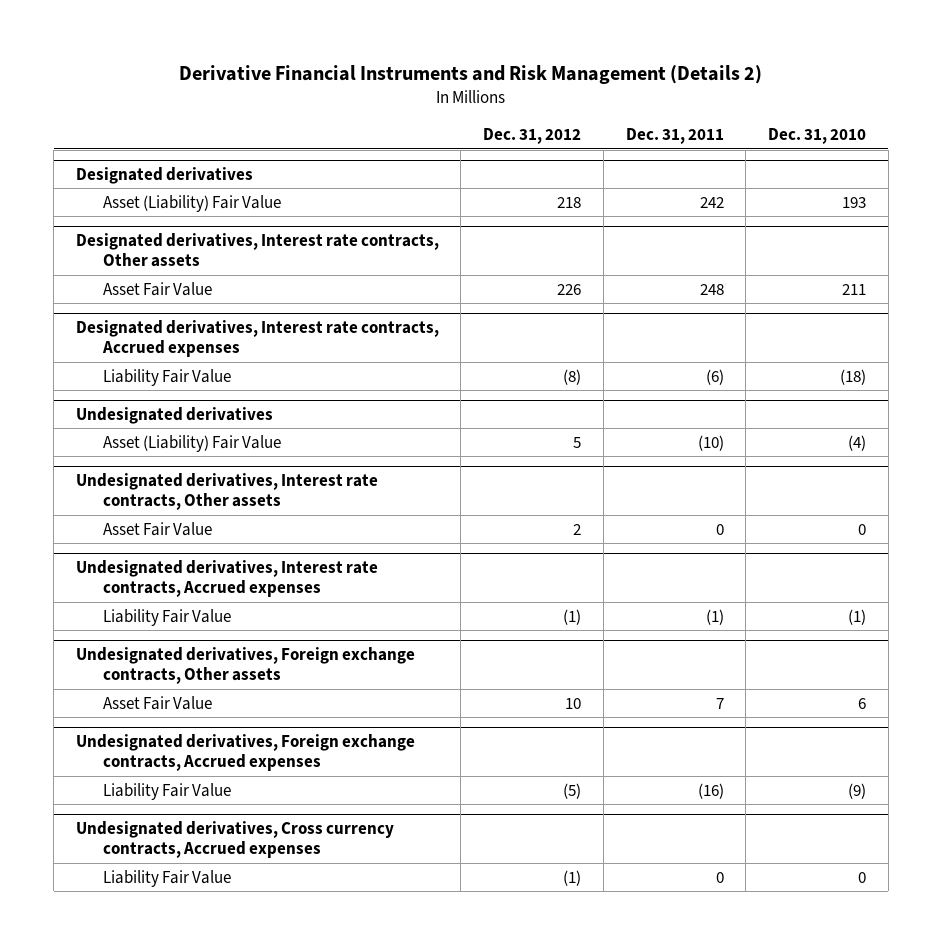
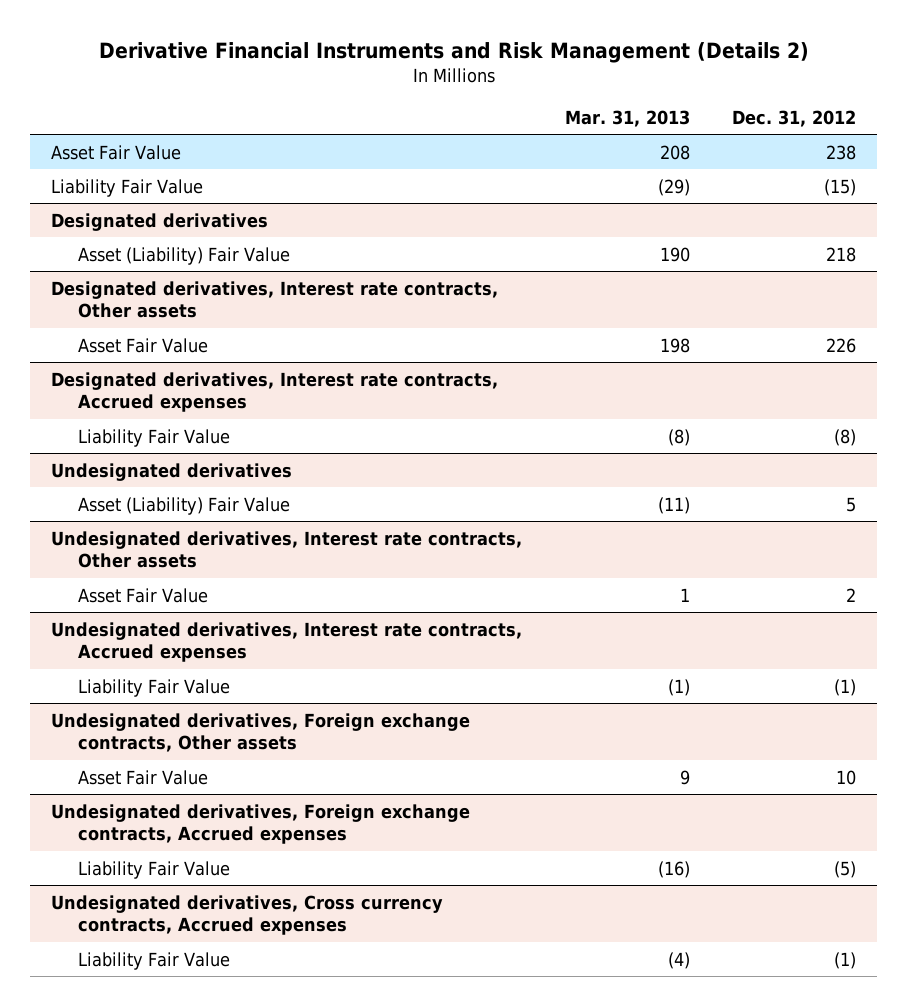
- | Dec. 31, 2012 | Dec. 31, 2011 | Dec. 31, 2010
+ | Mar. 31, 2013 | Dec. 31, 2012
+ Asset Fair Value | 208 | 238
+ Liability Fair Value | (29) | (15)

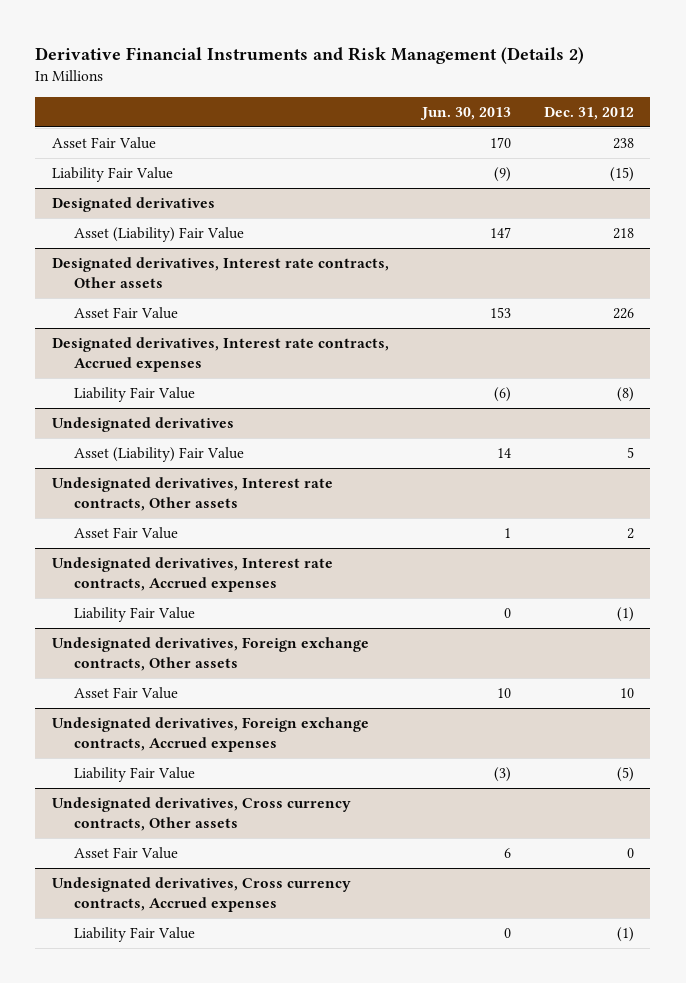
- | Mar. 31, 2013 | Dec. 31, 2012
+ | Jun. 30, 2013 | Dec. 31, 2012
+ Undesignated derivatives, Cross currency contracts, Other assets
+ Asset Fair Value | 6 | 0

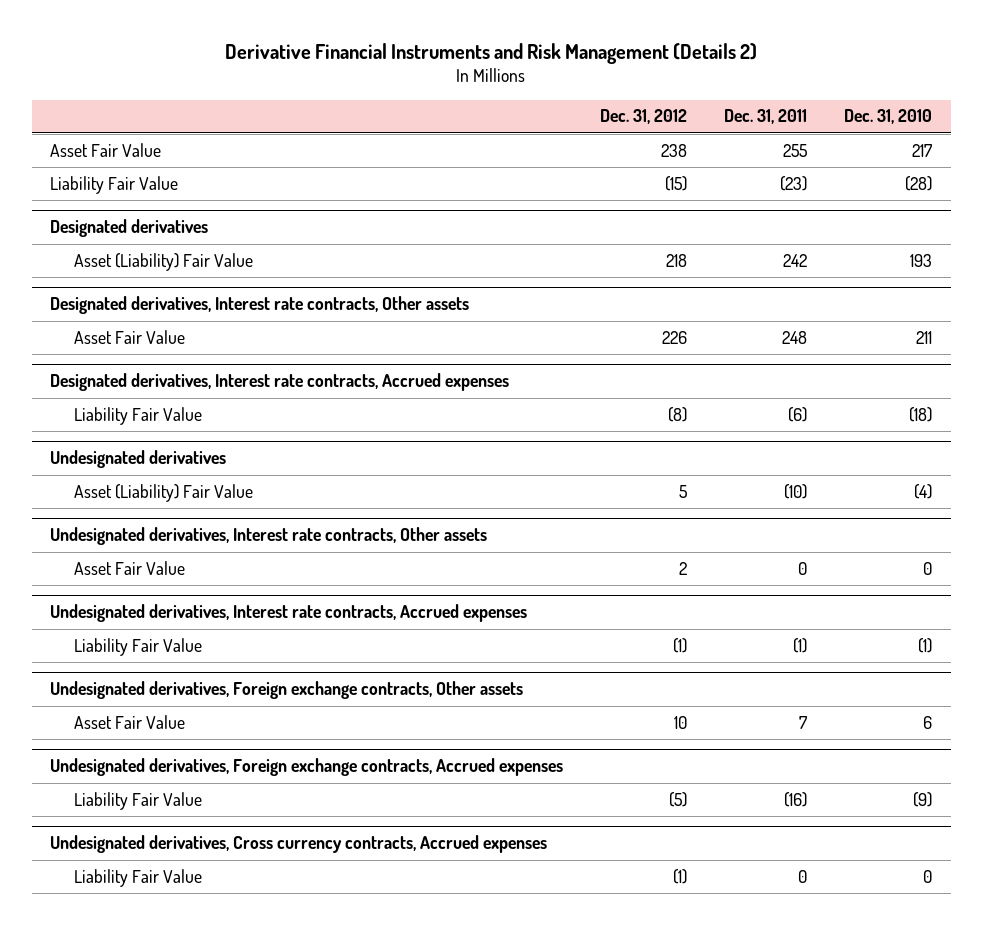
- | Jun. 30, 2013 | Dec. 31, 2012
+ | Dec. 31, 2012 | Dec. 31, 2011 | Dec. 31, 2010
- Undesignated derivatives, Cross currency contracts, Other assets
- Asset Fair Value | 6 | 0

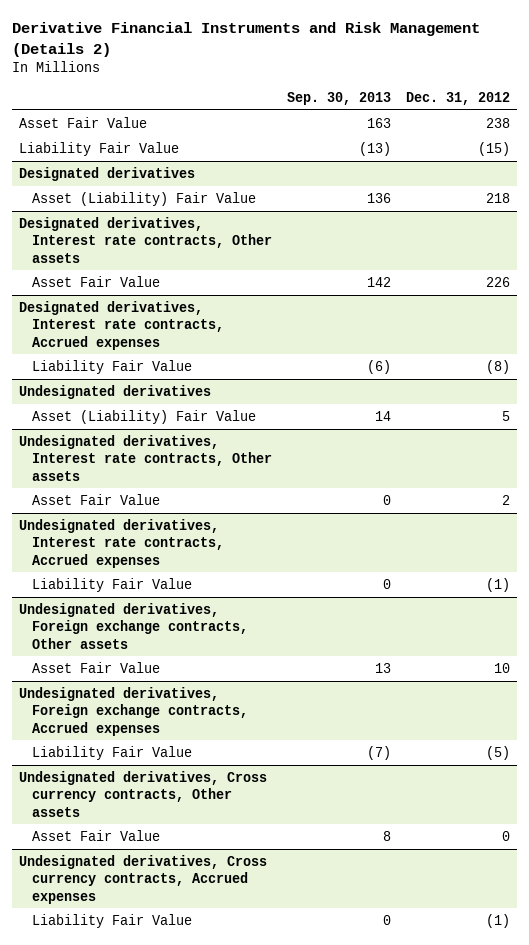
- | Dec. 31, 2012 | Dec. 31, 2011 | Dec. 31, 2010
+ | Sep. 30, 2013 | Dec. 31, 2012
+ Undesignated derivatives, Cross currency contracts, Other assets
+ Asset Fair Value | 8 | 0

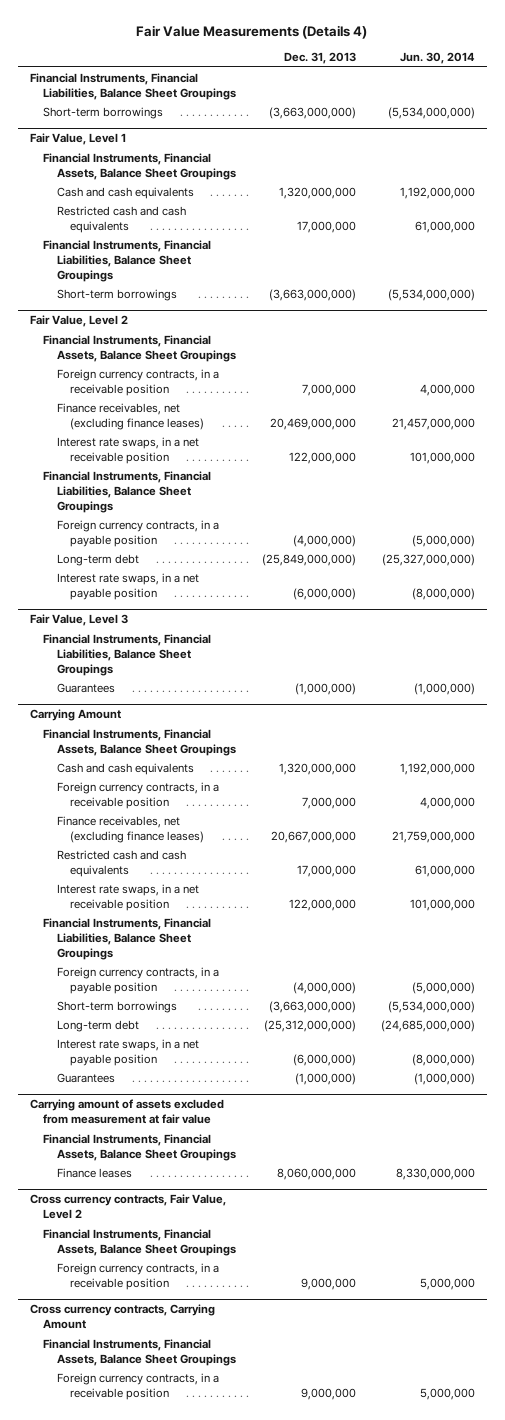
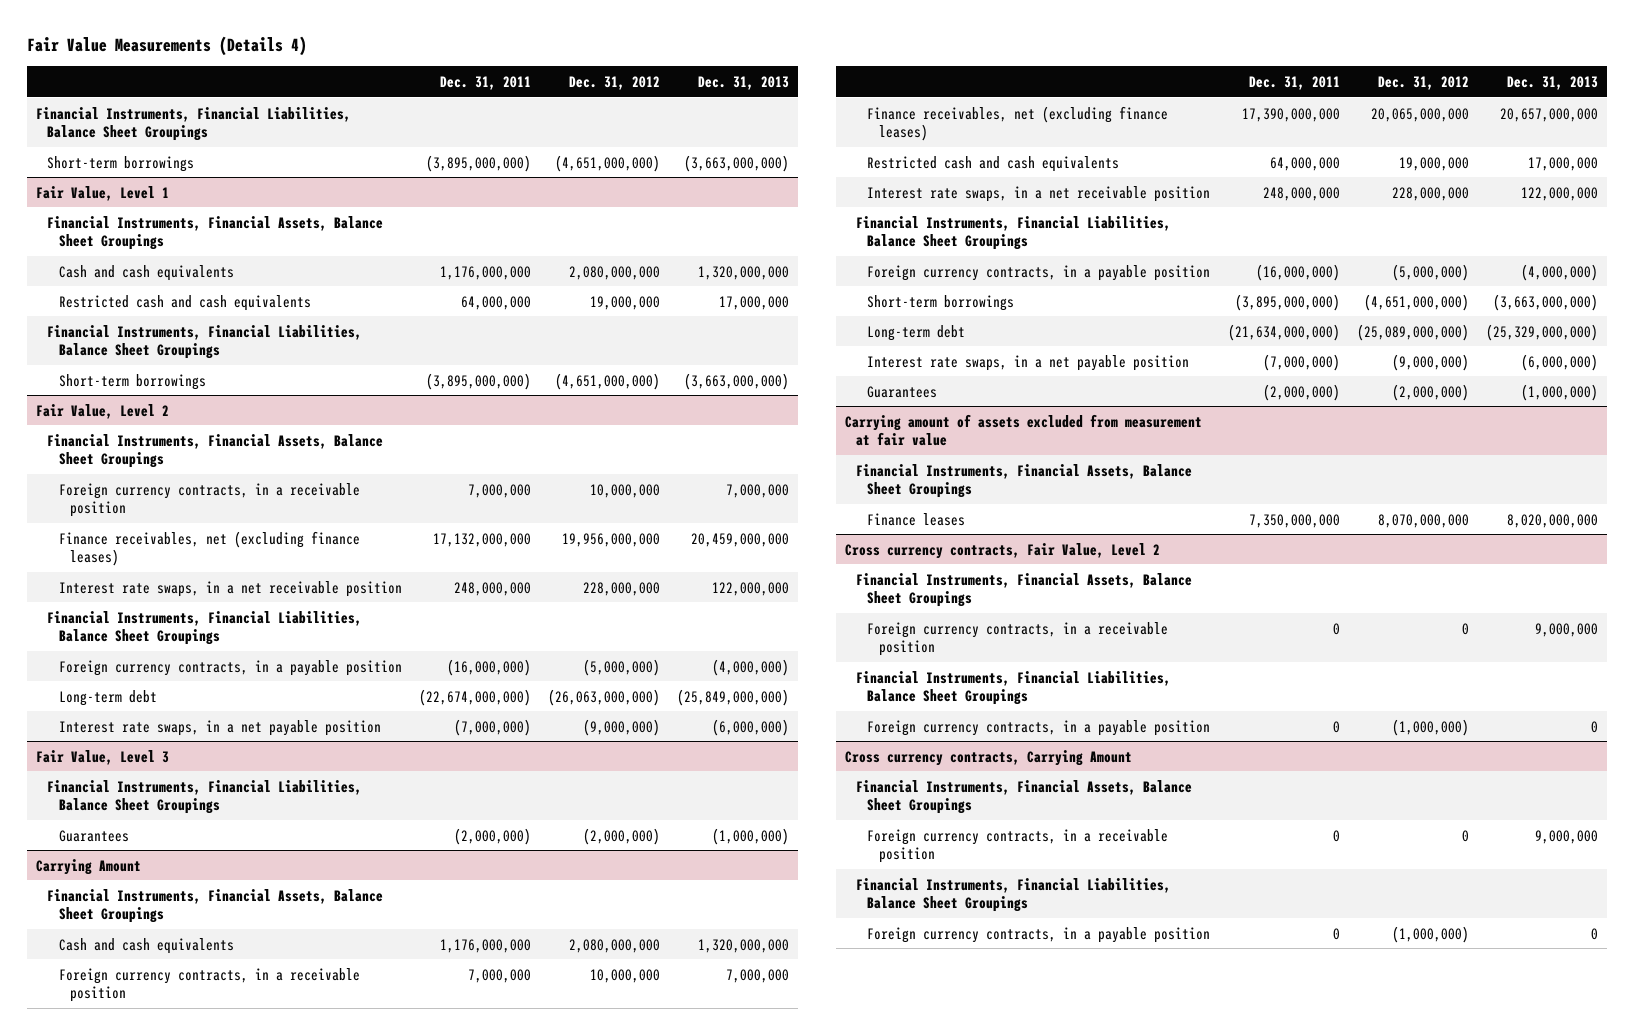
- | Dec. 31, 2013 | Jun. 30, 2014
+ | Dec. 31, 2011 | Dec. 31, 2012 | Dec. 31, 2013
@ Fair Value, Level 2
- Finance receivables, net (excluding finance leases) | 20,469,000,000 | 21,457,000,000
+ Finance receivables, net (excluding finance leases) | 17,132,000,000 | 19,956,000,000 | 20,459,000,000
@ Carrying Amount
- Finance receivables, net (excluding finance leases) | 20,667,000,000 | 21,759,000,000
+ Finance receivables, net (excluding finance leases) | 17,390,000,000 | 20,065,000,000 | 20,657,000,000
- Long-term debt | (25,312,000,000) | (24,685,000,000)
+ Long-term debt | (21,634,000,000) | (25,089,000,000) | (25,329,000,000)
@ Carrying amount of assets excluded from measurement at fair value
- Finance leases | 8,060,000,000 | 8,330,000,000
+ Finance leases | 7,350,000,000 | 8,070,000,000 | 8,020,000,000
@ Cross currency contracts, Fair Value, Level 2
+ Financial Instruments, Financial Liabilities, Balance Sheet Groupings
+ Foreign currency contracts, in a payable position | 0 | (1,000,000) | 0
@ Cross currency contracts, Carrying Amount
+ Financial Instruments, Financial Liabilities, Balance Sheet Groupings
+ Foreign currency contracts, in a payable position | 0 | (1,000,000) | 0

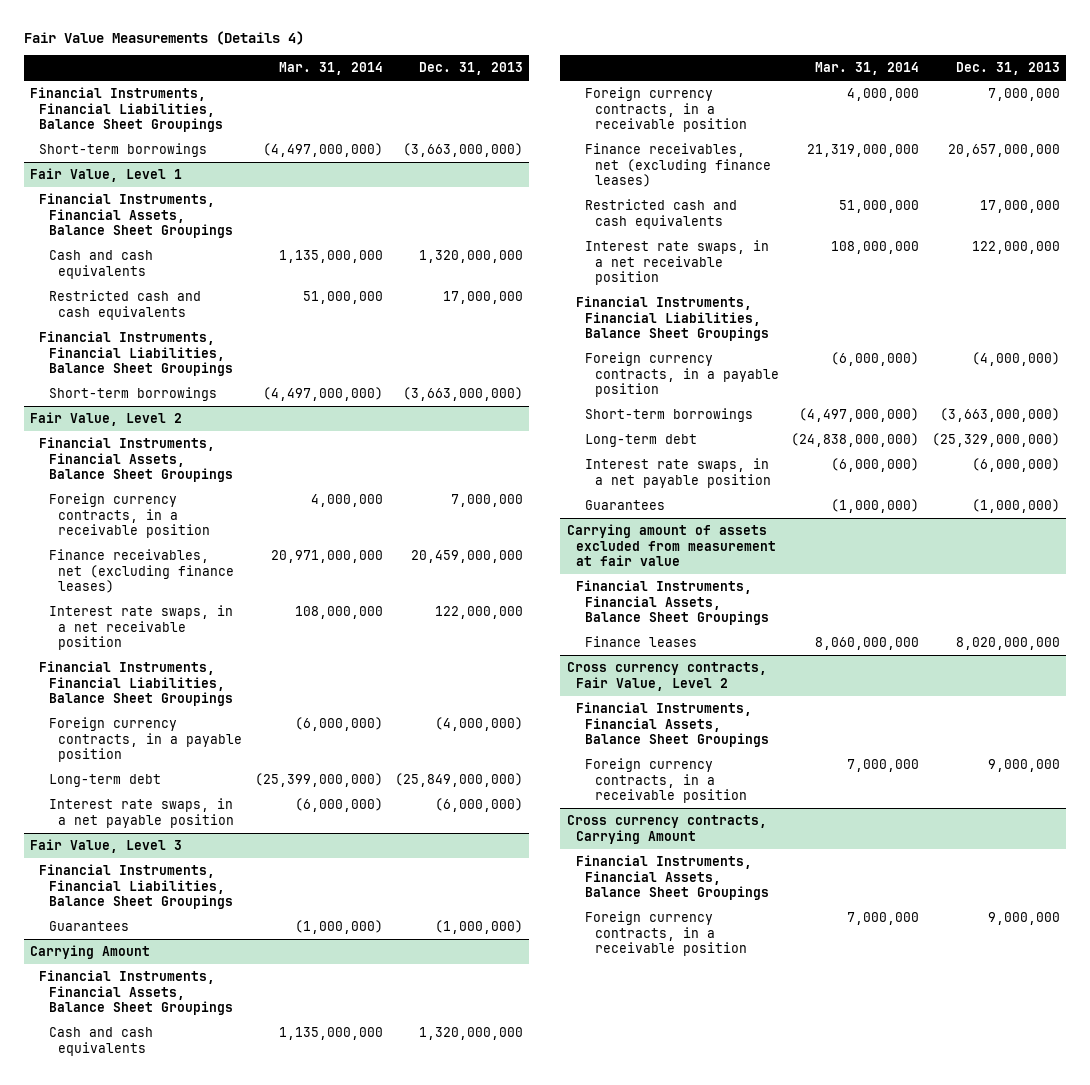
- | Dec. 31, 2011 | Dec. 31, 2012 | Dec. 31, 2013
+ | Mar. 31, 2014 | Dec. 31, 2013
@ Cross currency contracts, Fair Value, Level 2
- Financial Instruments, Financial Liabilities, Balance Sheet Groupings
- Foreign currency contracts, in a payable position | 0 | (1,000,000) | 0
@ Cross currency contracts, Carrying Amount
- Financial Instruments, Financial Liabilities, Balance Sheet Groupings
- Foreign currency contracts, in a payable position | 0 | (1,000,000) | 0

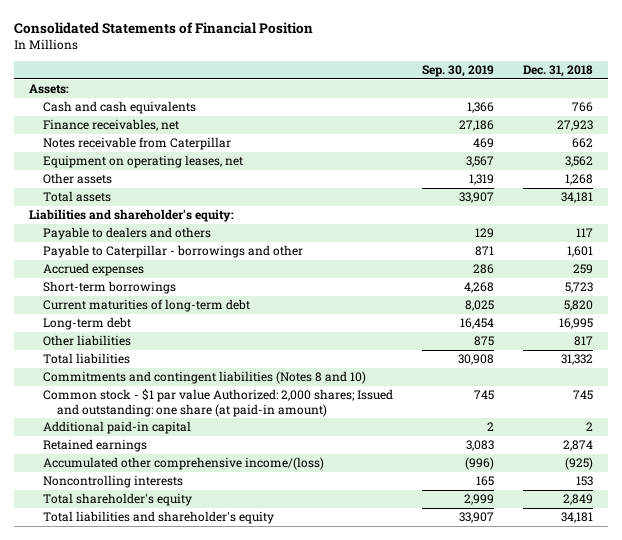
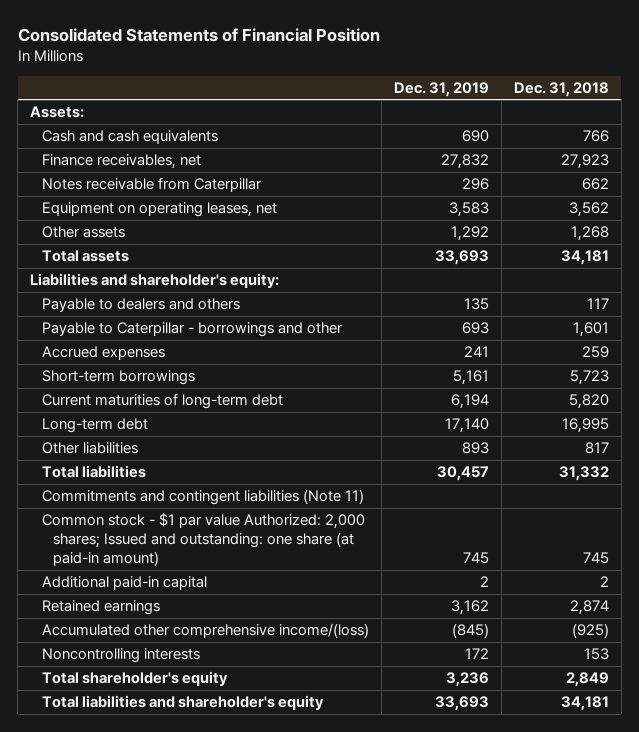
- | Sep. 30, 2019 | Dec. 31, 2018
+ | Dec. 31, 2019 | Dec. 31, 2018
- Commitments and contingent liabilities (Notes 8 and 10)
+ Commitments and contingent liabilities (Note 11)

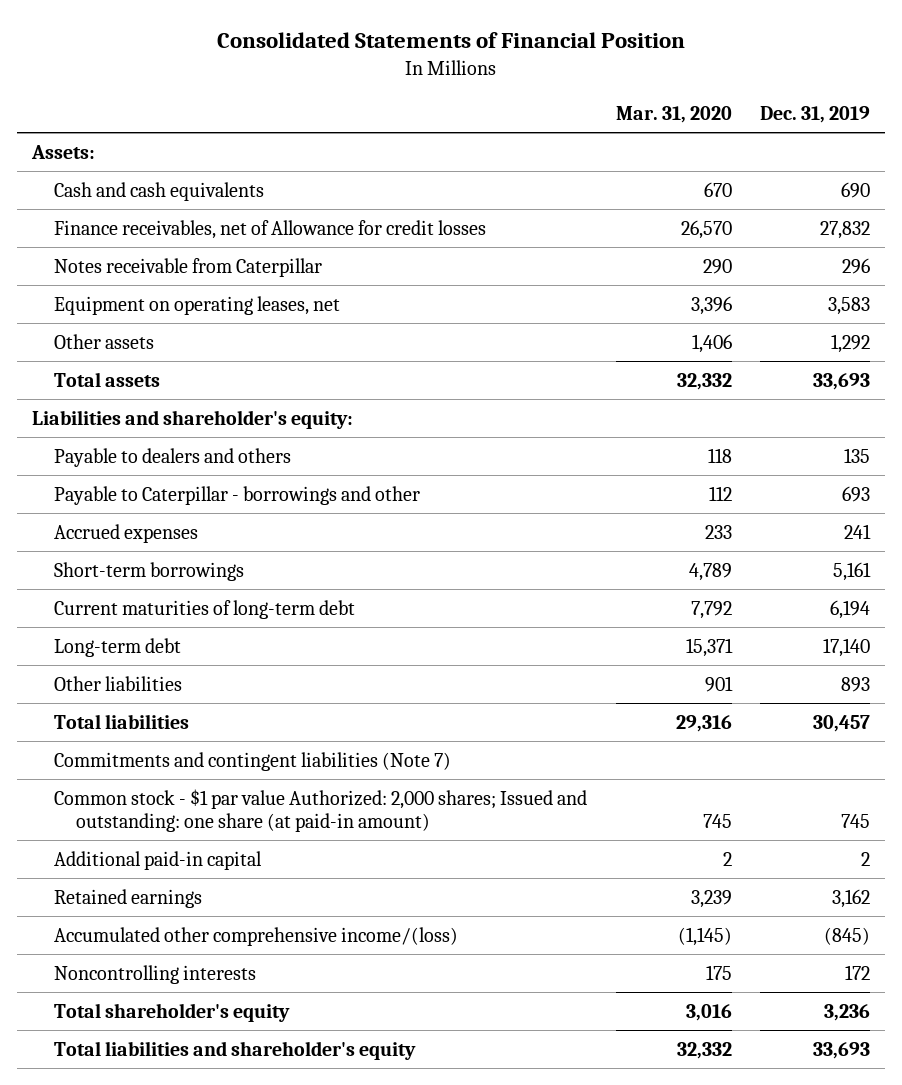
- | Dec. 31, 2019 | Dec. 31, 2018
+ | Mar. 31, 2020 | Dec. 31, 2019
- Finance receivables, net | 27,832 | 27,923
+ Finance receivables, net of Allowance for credit losses | 26,570 | 27,832
- Commitments and contingent liabilities (Note 11)
+ Commitments and contingent liabilities (Note 7)

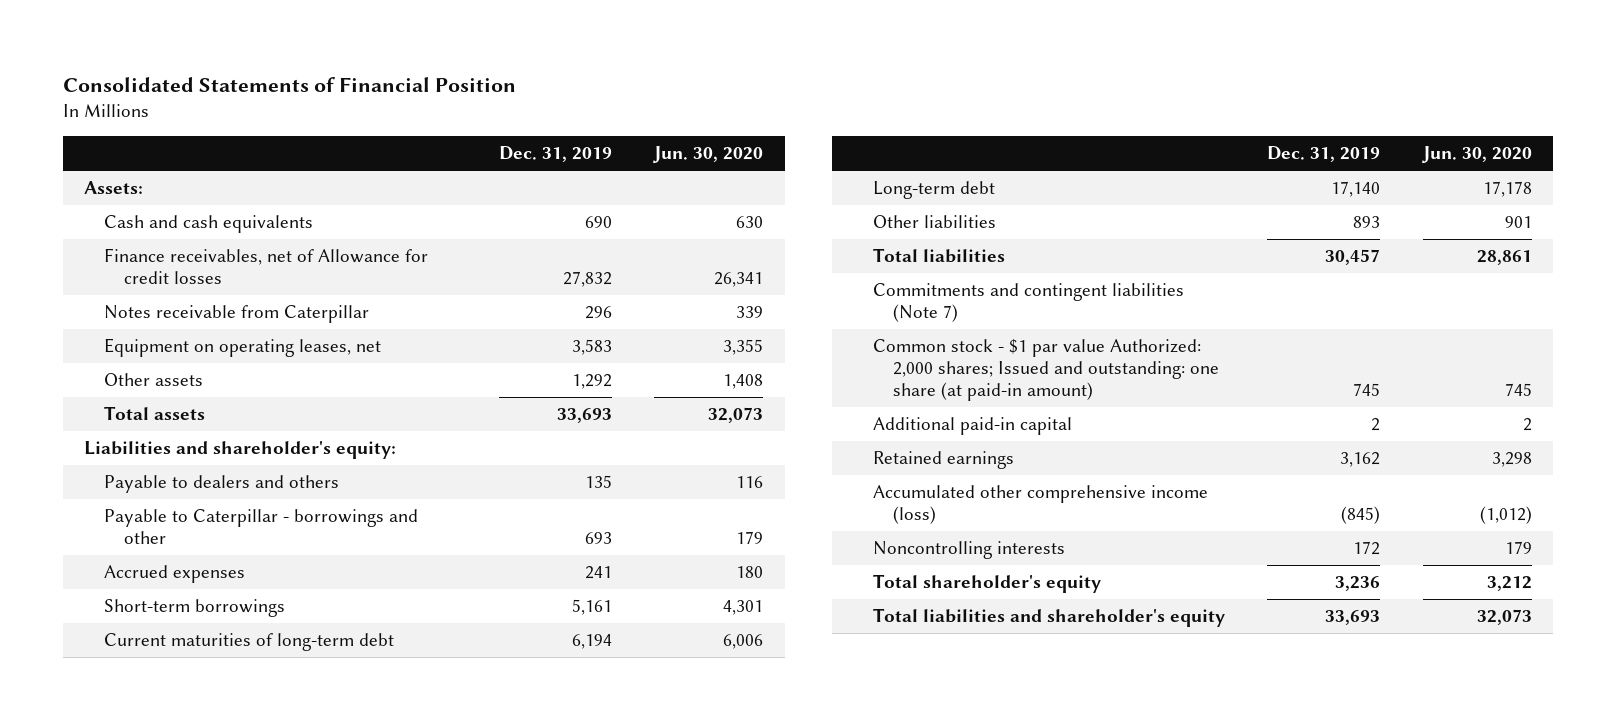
- | Mar. 31, 2020 | Dec. 31, 2019
+ | Dec. 31, 2019 | Jun. 30, 2020
- Accumulated other comprehensive income/(loss) | (1,145) | (845)
+ Accumulated other comprehensive income (loss) | (845) | (1,012)

